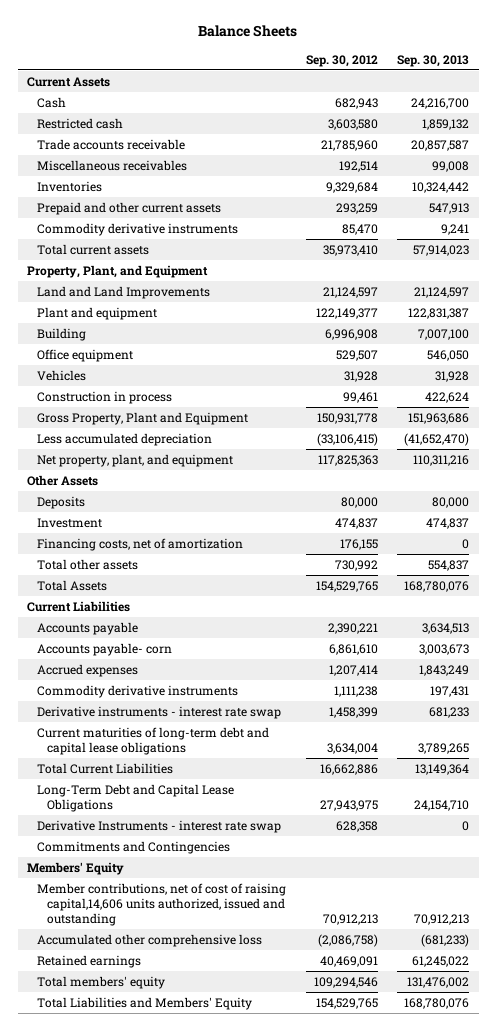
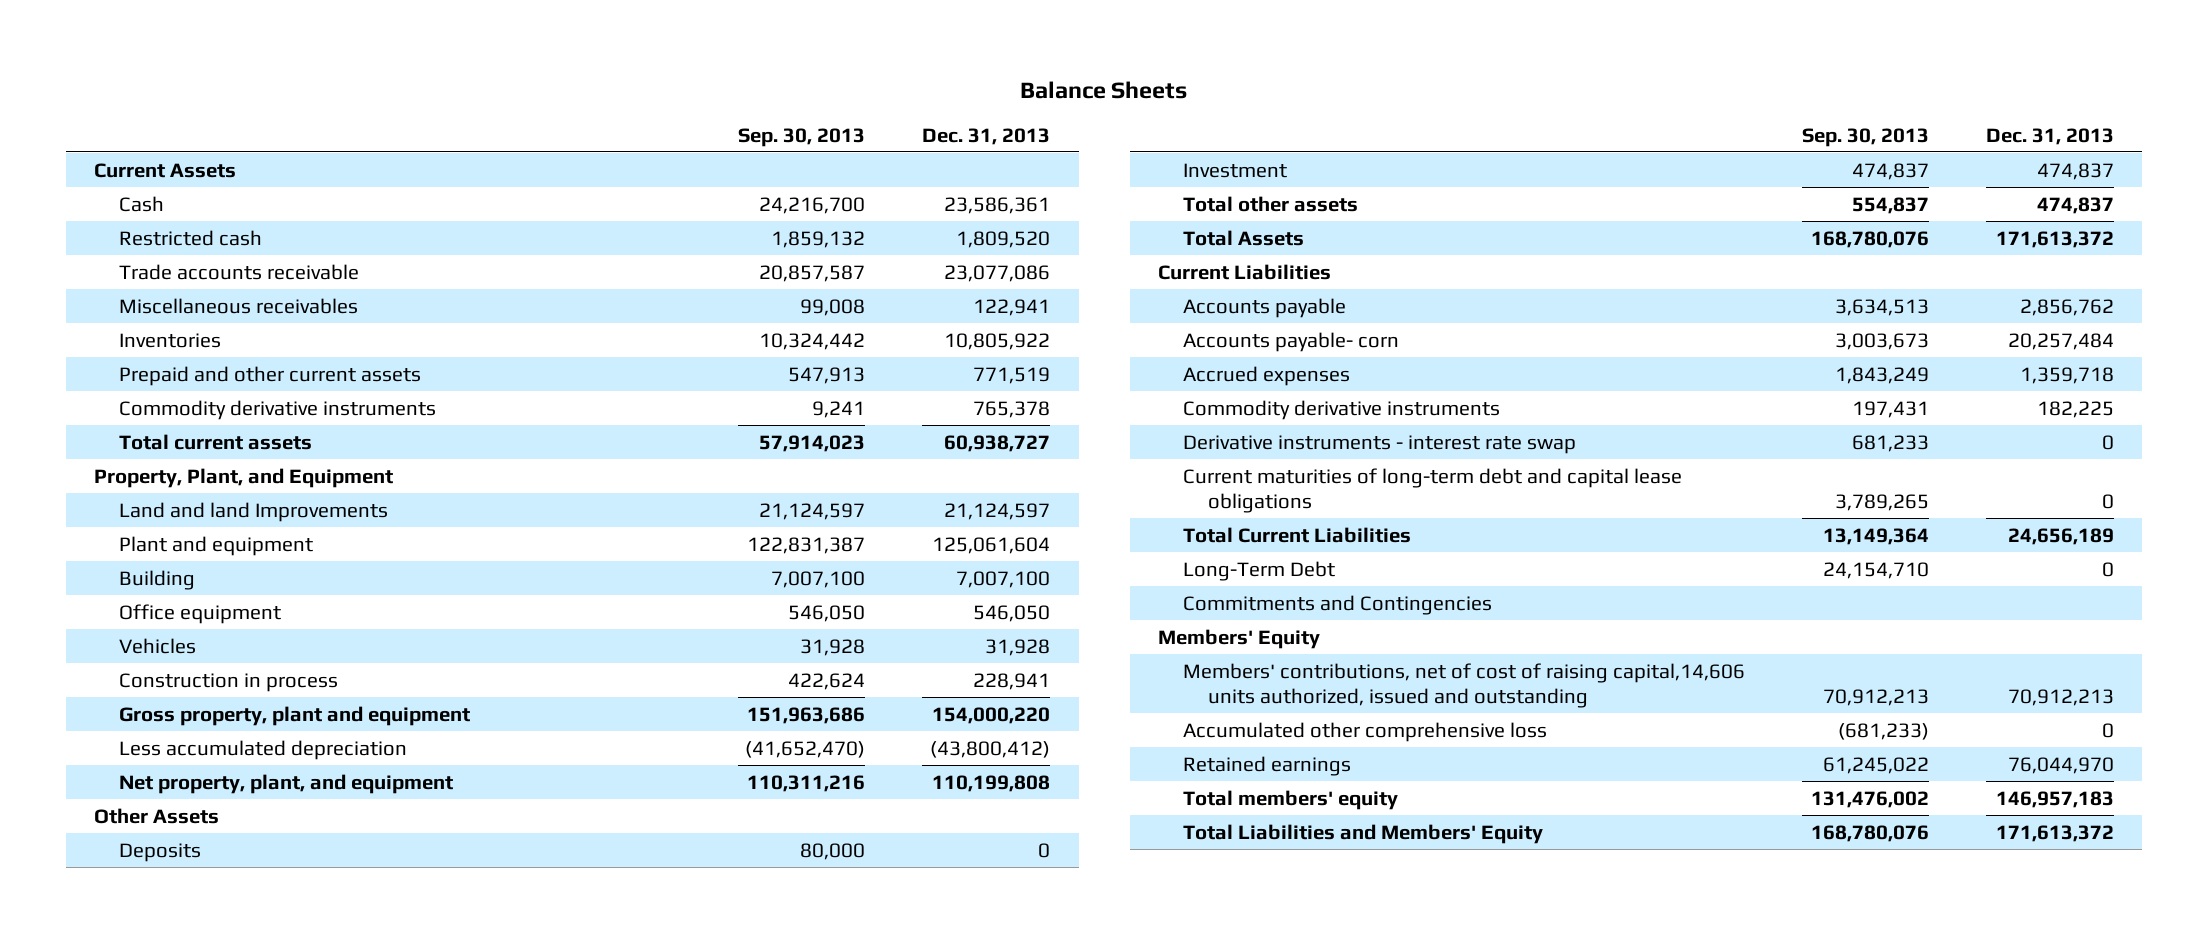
- | Sep. 30, 2012 | Sep. 30, 2013
+ | Sep. 30, 2013 | Dec. 31, 2013
- Land and Land Improvements | 21,124,597 | 21,124,597
+ Land and land Improvements | 21,124,597 | 21,124,597
- Gross Property, Plant and Equipment | 150,931,778 | 151,963,686
+ Gross property, plant and equipment | 151,963,686 | 154,000,220
- Financing costs, net of amortization | 176,155 | 0
- Long-Term Debt and Capital Lease Obligations | 27,943,975 | 24,154,710
- Derivative Instruments - interest rate swap | 628,358 | 0
+ Long-Term Debt | 24,154,710 | 0
- Member contributions, net of cost of raising capital,14,606 units authorized, issued and outstanding | 70,912,213 | 70,912,213
+ Members' contributions, net of cost of raising capital,14,606 units authorized, issued and outstanding | 70,912,213 | 70,912,213

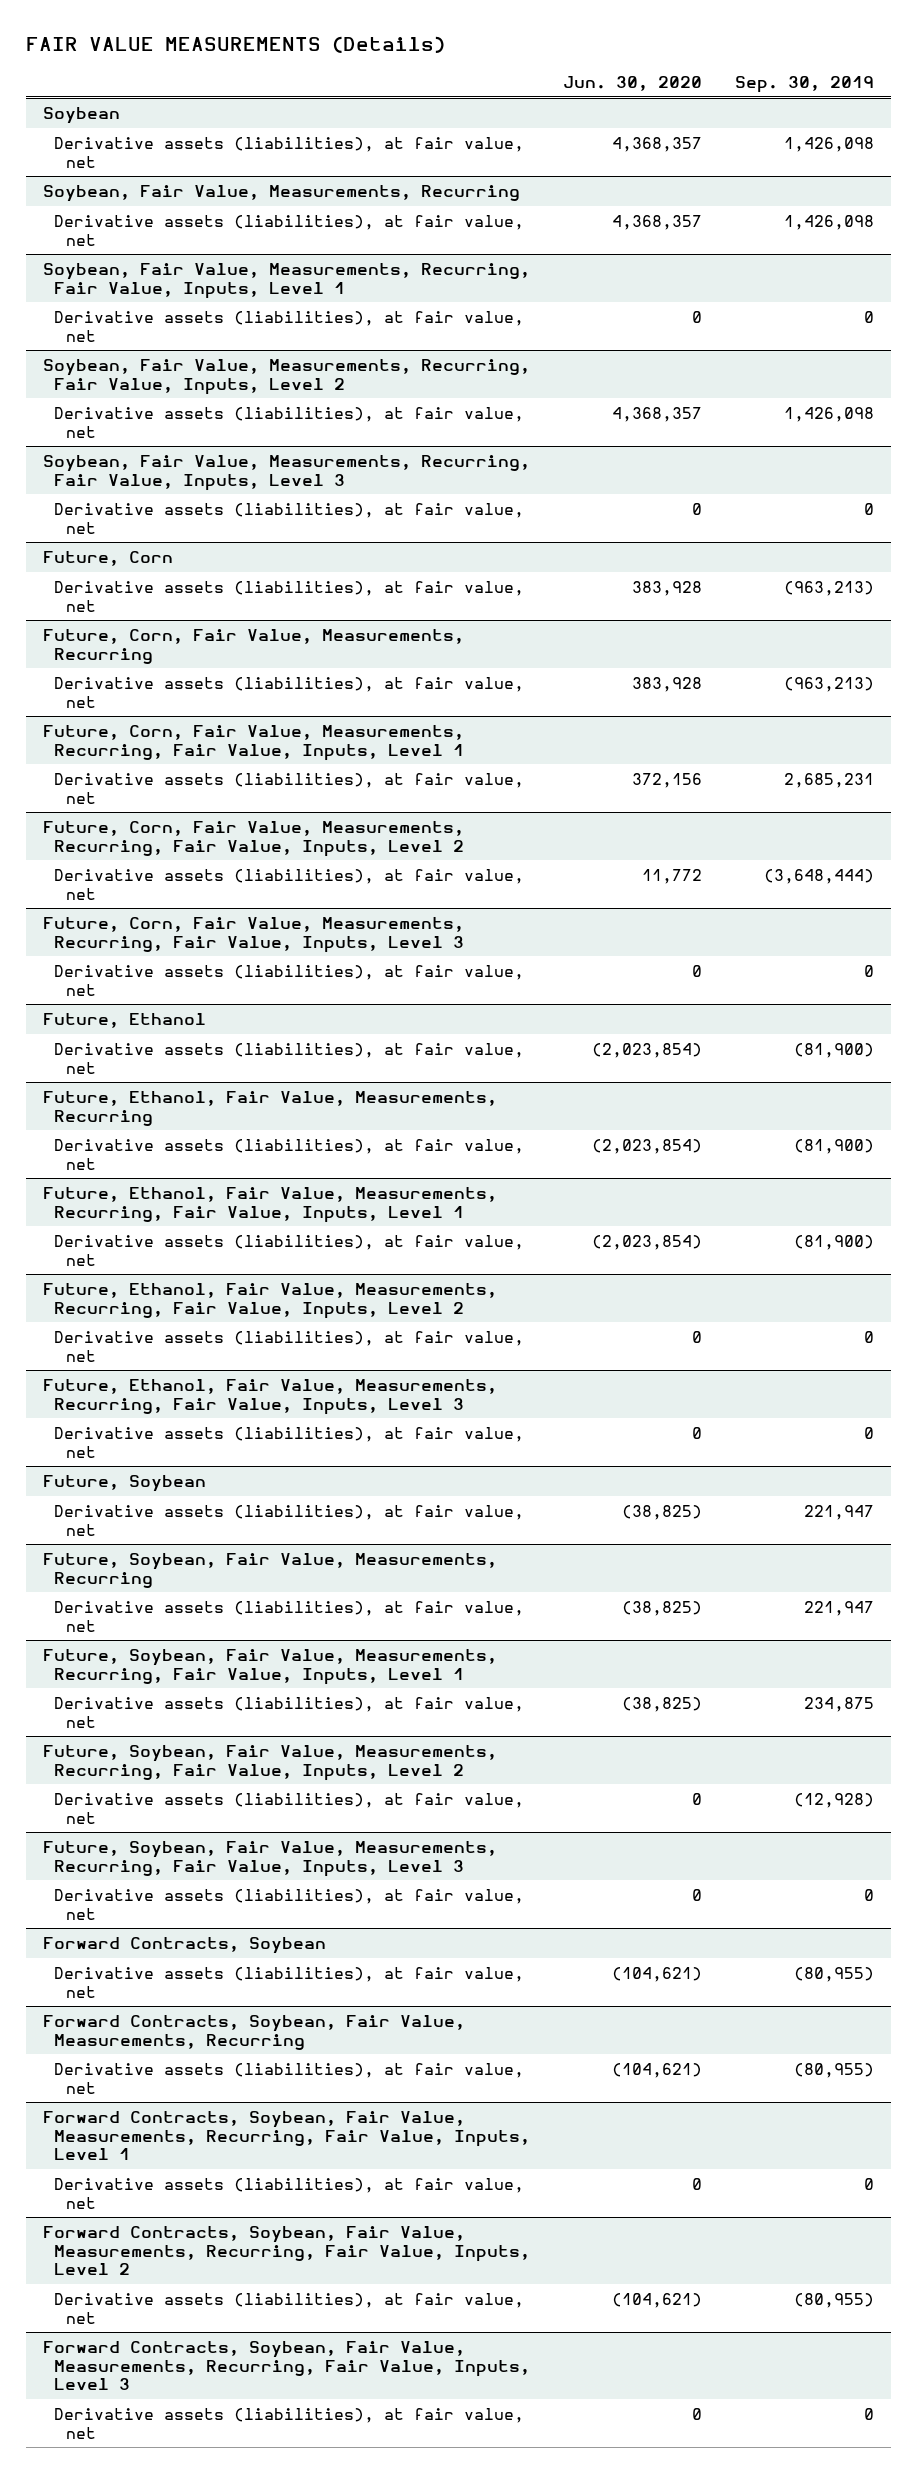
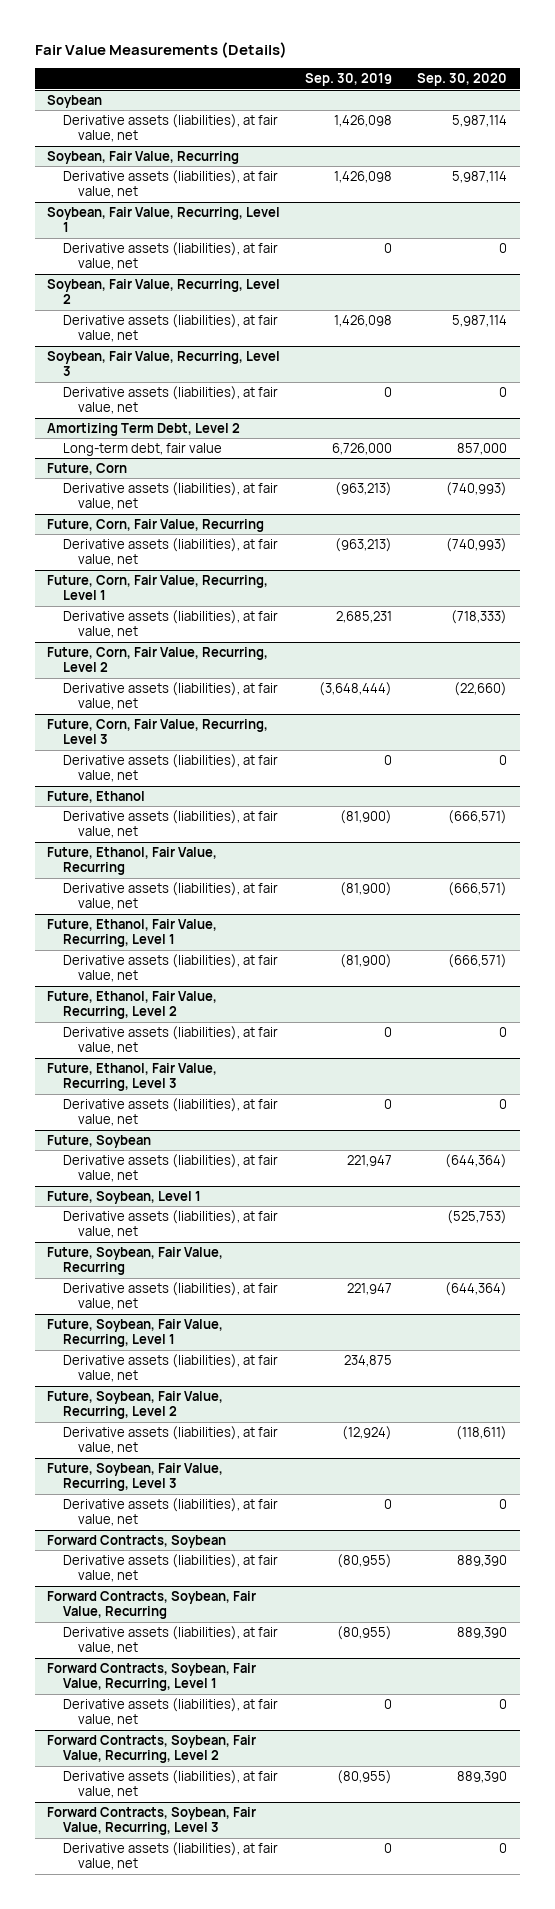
- FAIR VALUE MEASUREMENTS (Details)
+ Fair Value Measurements (Details)
- | Jun. 30, 2020 | Sep. 30, 2019
+ | Sep. 30, 2019 | Sep. 30, 2020
- Soybean, Fair Value, Measurements, Recurring
+ Soybean, Fair Value, Recurring
- Soybean, Fair Value, Measurements, Recurring, Fair Value, Inputs, Level 1
+ Soybean, Fair Value, Recurring, Level 1
- Soybean, Fair Value, Measurements, Recurring, Fair Value, Inputs, Level 2
+ Soybean, Fair Value, Recurring, Level 2
- Soybean, Fair Value, Measurements, Recurring, Fair Value, Inputs, Level 3
+ Soybean, Fair Value, Recurring, Level 3
+ Amortizing Term Debt, Level 2
+ Long-term debt, fair value | 6,726,000 | 857,000
- Future, Corn, Fair Value, Measurements, Recurring
+ Future, Corn, Fair Value, Recurring
- Future, Corn, Fair Value, Measurements, Recurring, Fair Value, Inputs, Level 1
+ Future, Corn, Fair Value, Recurring, Level 1
- Future, Corn, Fair Value, Measurements, Recurring, Fair Value, Inputs, Level 2
+ Future, Corn, Fair Value, Recurring, Level 2
- Future, Corn, Fair Value, Measurements, Recurring, Fair Value, Inputs, Level 3
+ Future, Corn, Fair Value, Recurring, Level 3
- Future, Ethanol, Fair Value, Measurements, Recurring
+ Future, Ethanol, Fair Value, Recurring
- Future, Ethanol, Fair Value, Measurements, Recurring, Fair Value, Inputs, Level 1
+ Future, Ethanol, Fair Value, Recurring, Level 1
- Future, Ethanol, Fair Value, Measurements, Recurring, Fair Value, Inputs, Level 2
+ Future, Ethanol, Fair Value, Recurring, Level 2
- Future, Ethanol, Fair Value, Measurements, Recurring, Fair Value, Inputs, Level 3
+ Future, Ethanol, Fair Value, Recurring, Level 3
- Future, Soybean, Fair Value, Measurements, Recurring
+ Future, Soybean, Level 1
+ Derivative assets (liabilities), at fair value, net | | (525,753)
+ Future, Soybean, Fair Value, Recurring
- Future, Soybean, Fair Value, Measurements, Recurring, Fair Value, Inputs, Level 1
+ Future, Soybean, Fair Value, Recurring, Level 1
- Future, Soybean, Fair Value, Measurements, Recurring, Fair Value, Inputs, Level 2
- Derivative assets (liabilities), at fair value, net | 0 | (12,928)
- Future, Soybean, Fair Value, Measurements, Recurring, Fair Value, Inputs, Level 3
+ Future, Soybean, Fair Value, Recurring, Level 2
+ Derivative assets (liabilities), at fair value, net | (12,924) | (118,611)
+ Future, Soybean, Fair Value, Recurring, Level 3
- Forward Contracts, Soybean, Fair Value, Measurements, Recurring
+ Forward Contracts, Soybean, Fair Value, Recurring
- Forward Contracts, Soybean, Fair Value, Measurements, Recurring, Fair Value, Inputs, Level 1
+ Forward Contracts, Soybean, Fair Value, Recurring, Level 1
- Forward Contracts, Soybean, Fair Value, Measurements, Recurring, Fair Value, Inputs, Level 2
+ Forward Contracts, Soybean, Fair Value, Recurring, Level 2
- Forward Contracts, Soybean, Fair Value, Measurements, Recurring, Fair Value, Inputs, Level 3
+ Forward Contracts, Soybean, Fair Value, Recurring, Level 3

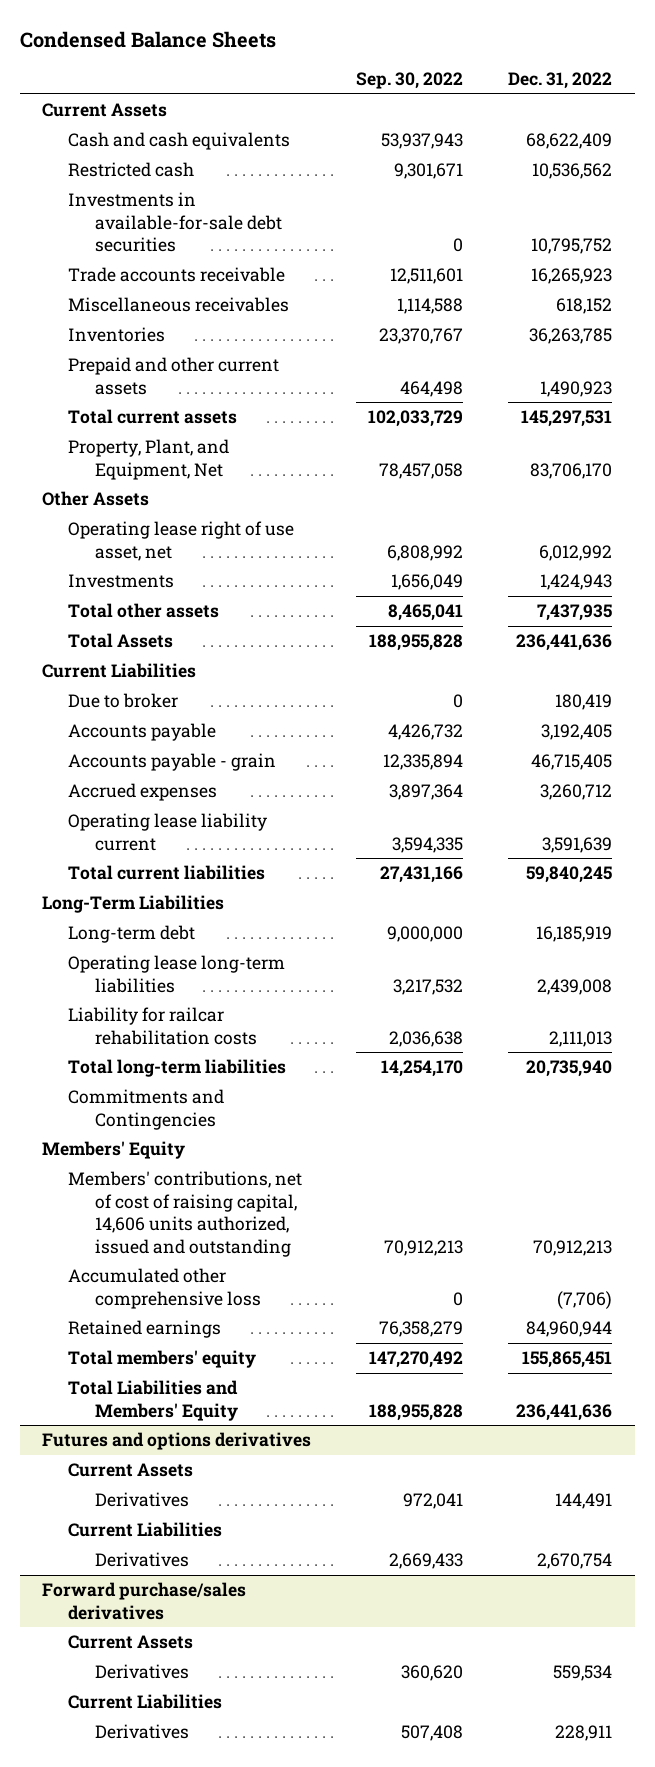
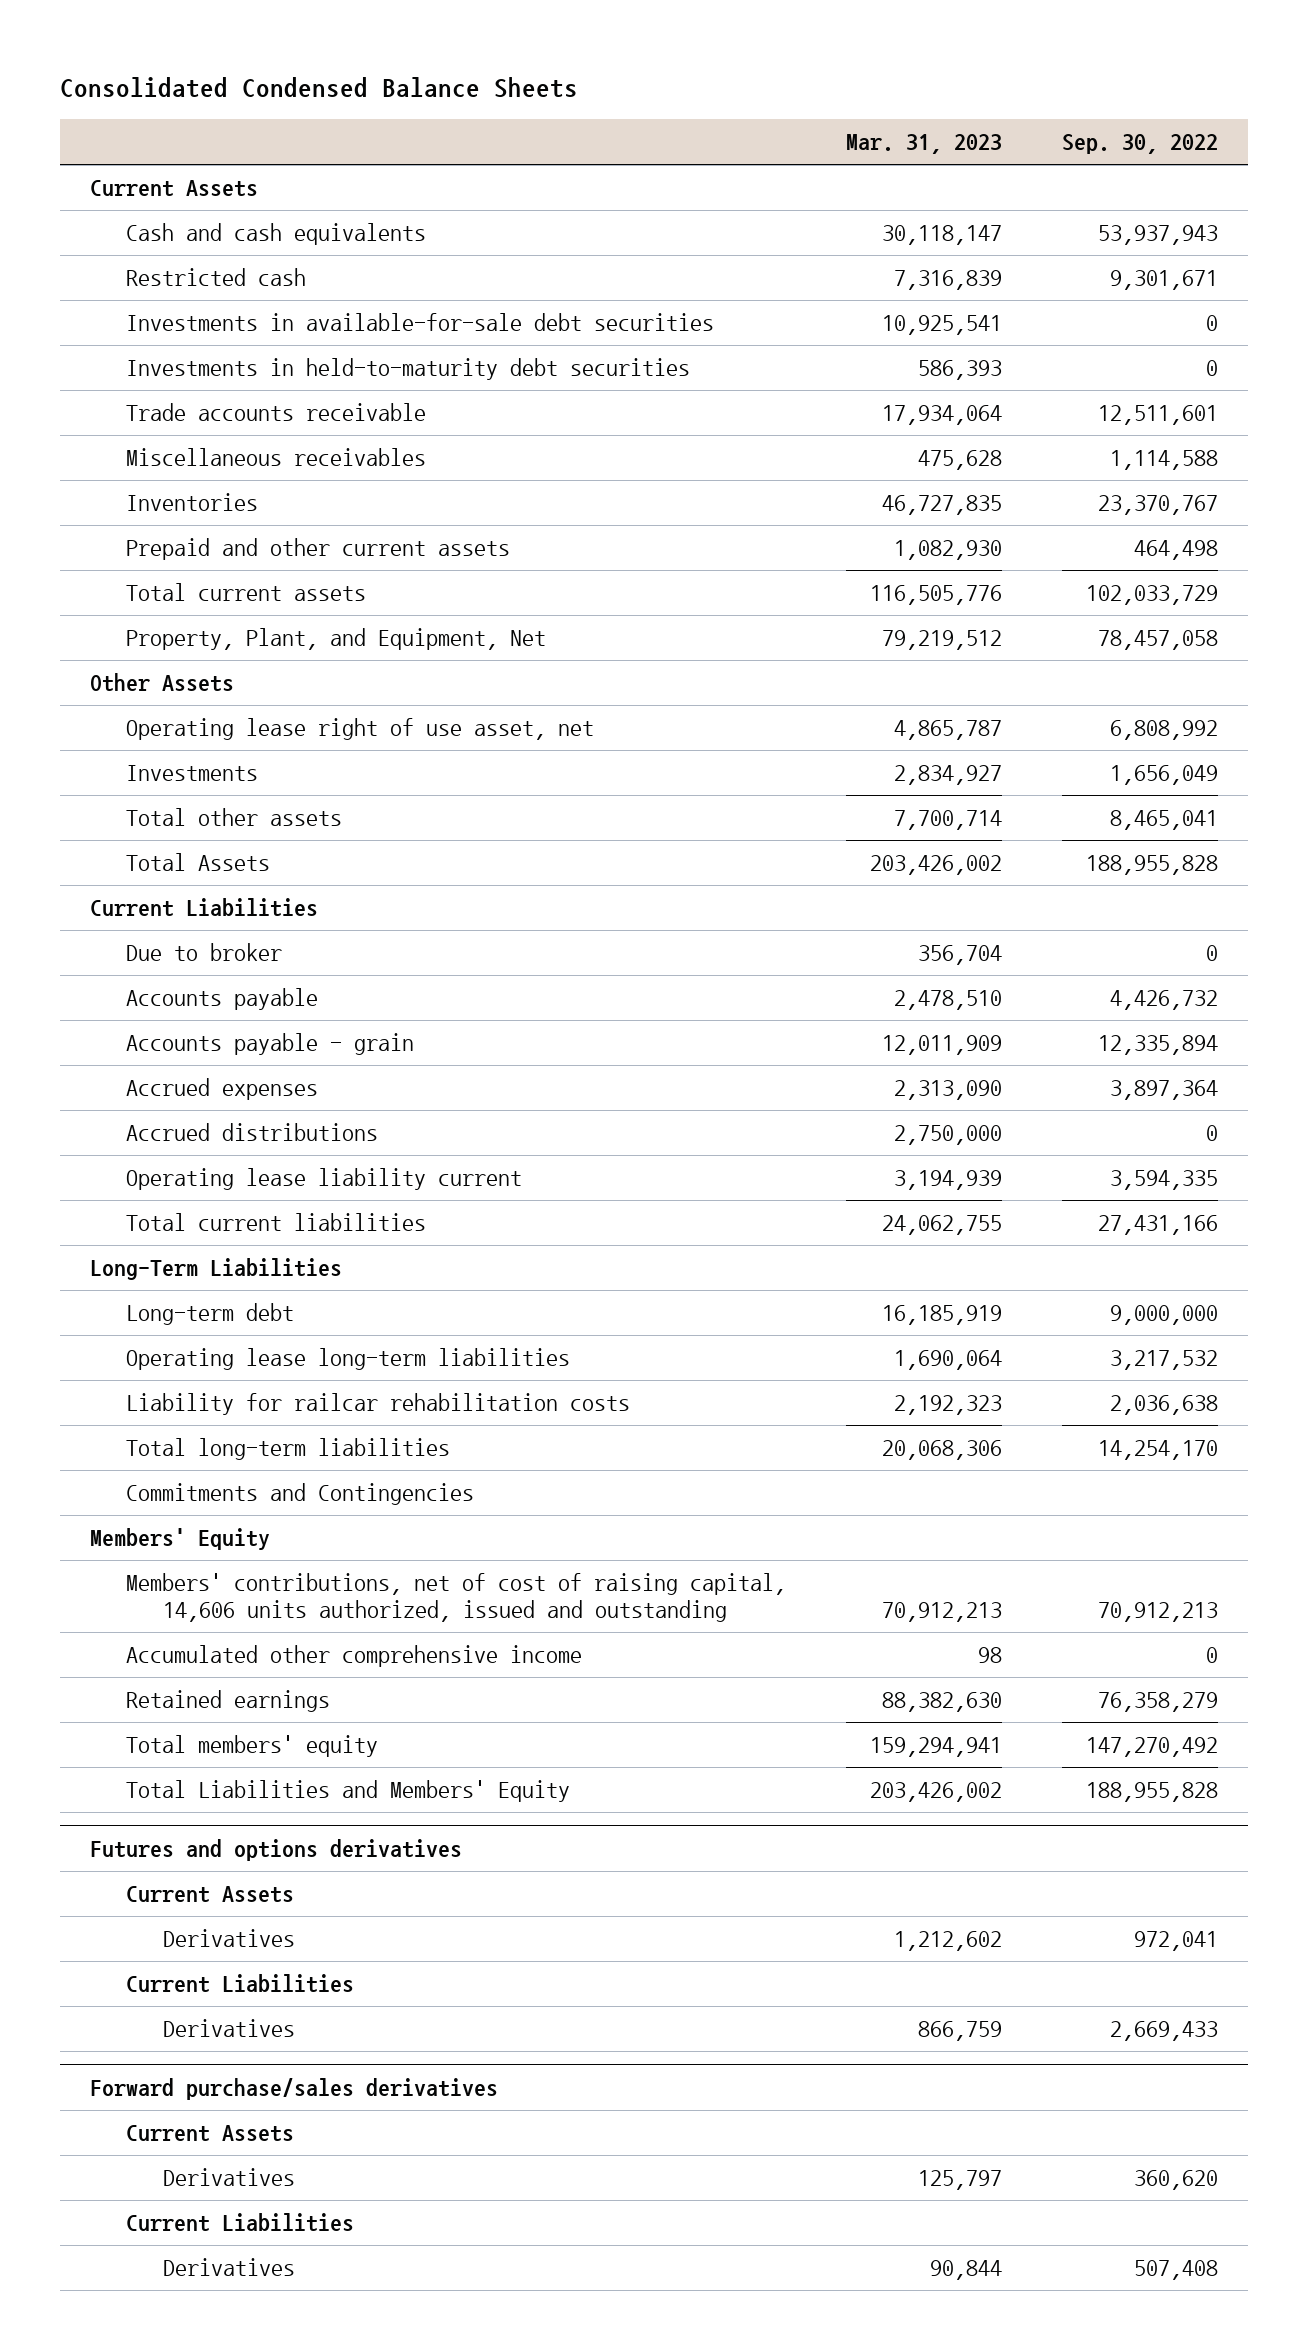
- Condensed Balance Sheets
+ Consolidated Condensed Balance Sheets
- | Sep. 30, 2022 | Dec. 31, 2022
+ | Mar. 31, 2023 | Sep. 30, 2022
+ Investments in held-to-maturity debt securities | 586,393 | 0
+ Accrued distributions | 2,750,000 | 0
- Accumulated other comprehensive loss | 0 | (7,706)
+ Accumulated other comprehensive income | 98 | 0

